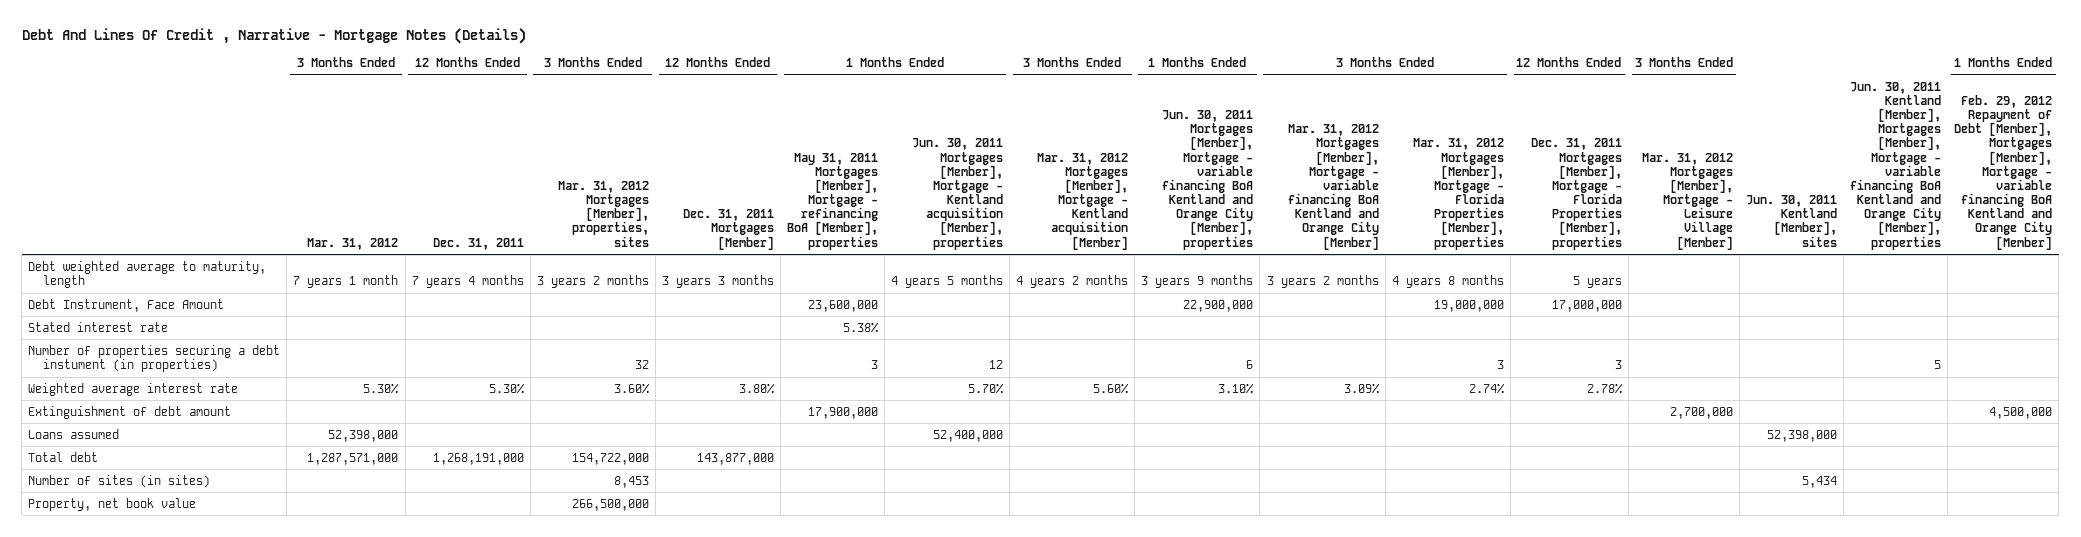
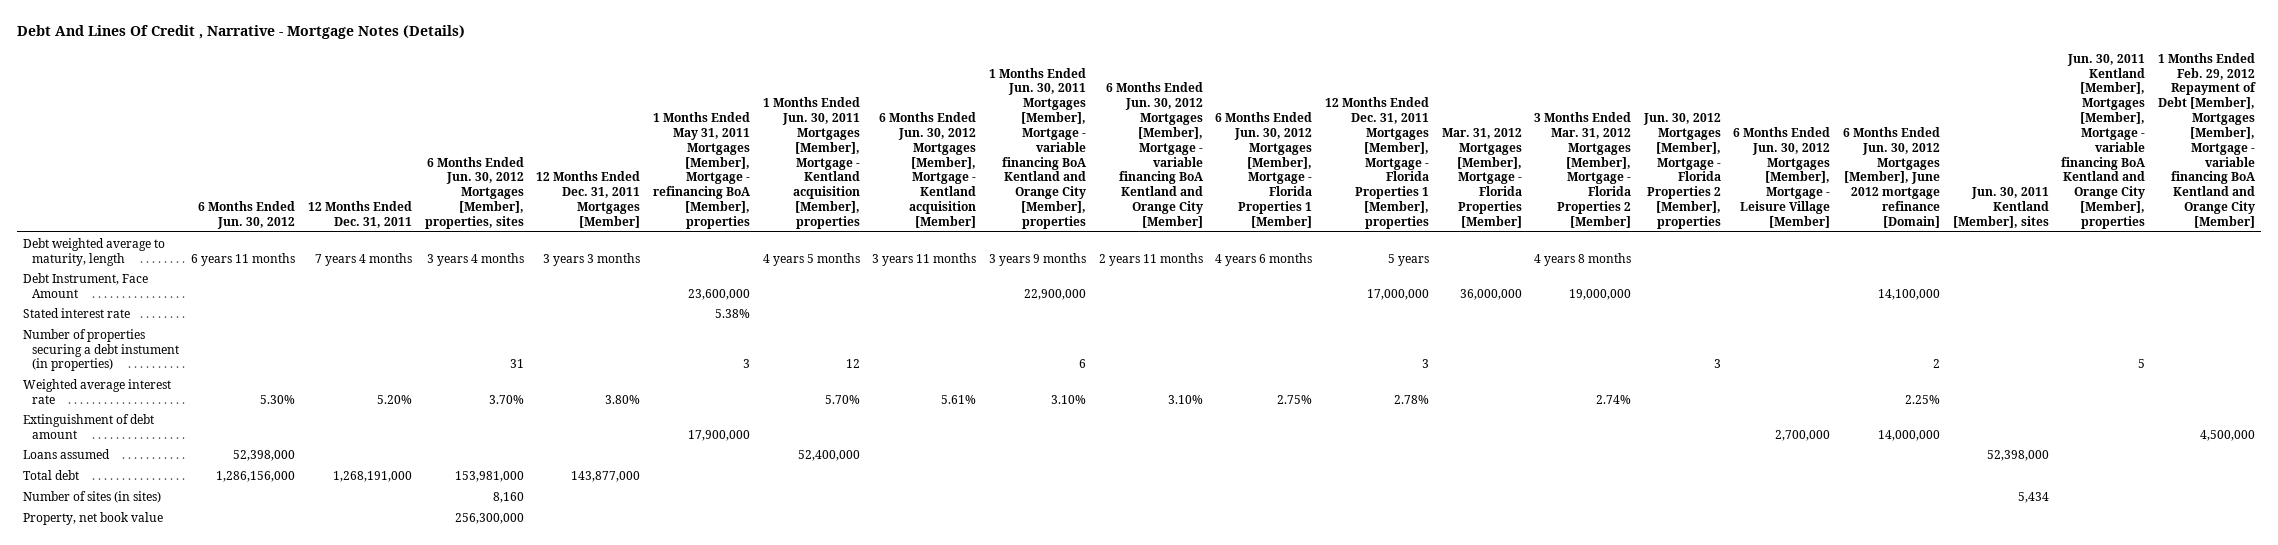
- | 3 Months Ended Mar. 31, 2012 | 12 Months Ended Dec. 31, 2011 | 3 Months Ended Mar. 31, 2012 Mortgages [Member], properties, sites | 12 Months Ended Dec. 31, 2011 Mortgages [Member] | 1 Months Ended May 31, 2011 Mortgages [Member], Mortgage - refinancing BoA [Member], properties | 1 Months Ended Jun. 30, 2011 Mortgages [Member], Mortgage - Kentland acquisition [Member], properties | 3 Months Ended Mar. 31, 2012 Mortgages [Member], Mortgage - Kentland acquisition [Member] | 1 Months Ended Jun. 30, 2011 Mortgages [Member], Mortgage - variable financing BoA Kentland and Orange City [Member], properties | 3 Months Ended Mar. 31, 2012 Mortgages [Member], Mortgage - variable financing BoA Kentland and Orange City [Member] | 3 Months Ended Mar. 31, 2012 Mortgages [Member], Mortgage - Florida Properties [Member], properties | 12 Months Ended Dec. 31, 2011 Mortgages [Member], Mortgage - Florida Properties [Member], properties | 3 Months Ended Mar. 31, 2012 Mortgages [Member], Mortgage - Leisure Village [Member] | Jun. 30, 2011 Kentland [Member], sites | Jun. 30, 2011 Kentland [Member], Mortgages [Member], Mortgage - variable financing BoA Kentland and Orange City [Member], properties | 1 Months Ended Feb. 29, 2012 Repayment of Debt [Member], Mortgages [Member], Mortgage - variable financing BoA Kentland and Orange City [Member]
+ | 6 Months Ended Jun. 30, 2012 | 12 Months Ended Dec. 31, 2011 | 6 Months Ended Jun. 30, 2012 Mortgages [Member], properties, sites | 12 Months Ended Dec. 31, 2011 Mortgages [Member] | 1 Months Ended May 31, 2011 Mortgages [Member], Mortgage - refinancing BoA [Member], properties | 1 Months Ended Jun. 30, 2011 Mortgages [Member], Mortgage - Kentland acquisition [Member], properties | 6 Months Ended Jun. 30, 2012 Mortgages [Member], Mortgage - Kentland acquisition [Member] | 1 Months Ended Jun. 30, 2011 Mortgages [Member], Mortgage - variable financing BoA Kentland and Orange City [Member], properties | 6 Months Ended Jun. 30, 2012 Mortgages [Member], Mortgage - variable financing BoA Kentland and Orange City [Member] | 6 Months Ended Jun. 30, 2012 Mortgages [Member], Mortgage - Florida Properties 1 [Member] | 12 Months Ended Dec. 31, 2011 Mortgages [Member], Mortgage - Florida Properties 1 [Member], properties | Mar. 31, 2012 Mortgages [Member], Mortgage - Florida Properties [Member] | 3 Months Ended Mar. 31, 2012 Mortgages [Member], Mortgage - Florida Properties 2 [Member] | Jun. 30, 2012 Mortgages [Member], Mortgage - Florida Properties 2 [Member], properties | 6 Months Ended Jun. 30, 2012 Mortgages [Member], Mortgage - Leisure Village [Member] | 6 Months Ended Jun. 30, 2012 Mortgages [Member], June 2012 mortgage refinance [Domain] | Jun. 30, 2011 Kentland [Member], sites | Jun. 30, 2011 Kentland [Member], Mortgages [Member], Mortgage - variable financing BoA Kentland and Orange City [Member], properties | 1 Months Ended Feb. 29, 2012 Repayment of Debt [Member], Mortgages [Member], Mortgage - variable financing BoA Kentland and Orange City [Member]
- Weighted average interest rate | 5.30% | 5.30% | 3.60% | 3.80% | | 5.70% | 5.60% | 3.10% | 3.09% | 2.74% | 2.78% | | | |
+ Weighted average interest rate | 5.30% | 5.20% | 3.70% | 3.80% | | 5.70% | 5.61% | 3.10% | 3.10% | 2.75% | 2.78% | | 2.74% | | | 2.25% | | |

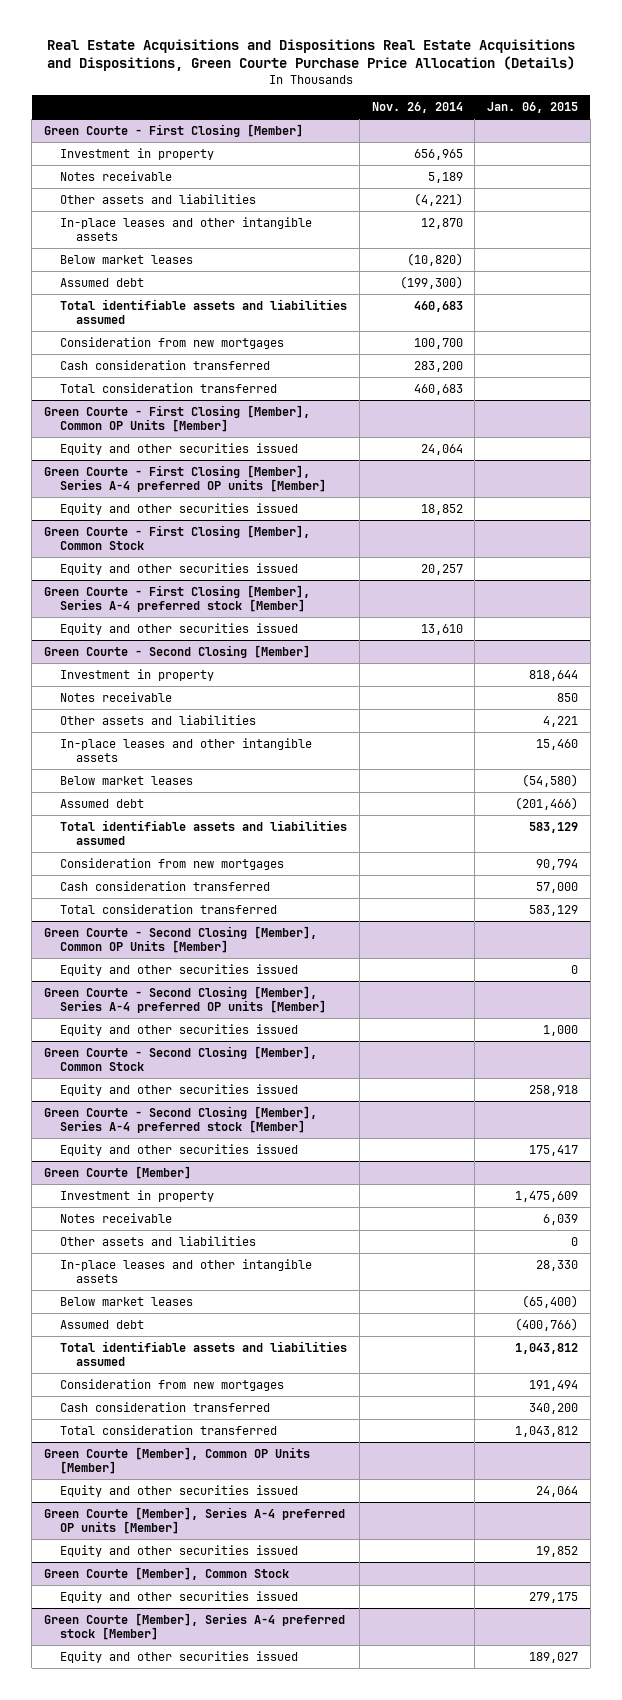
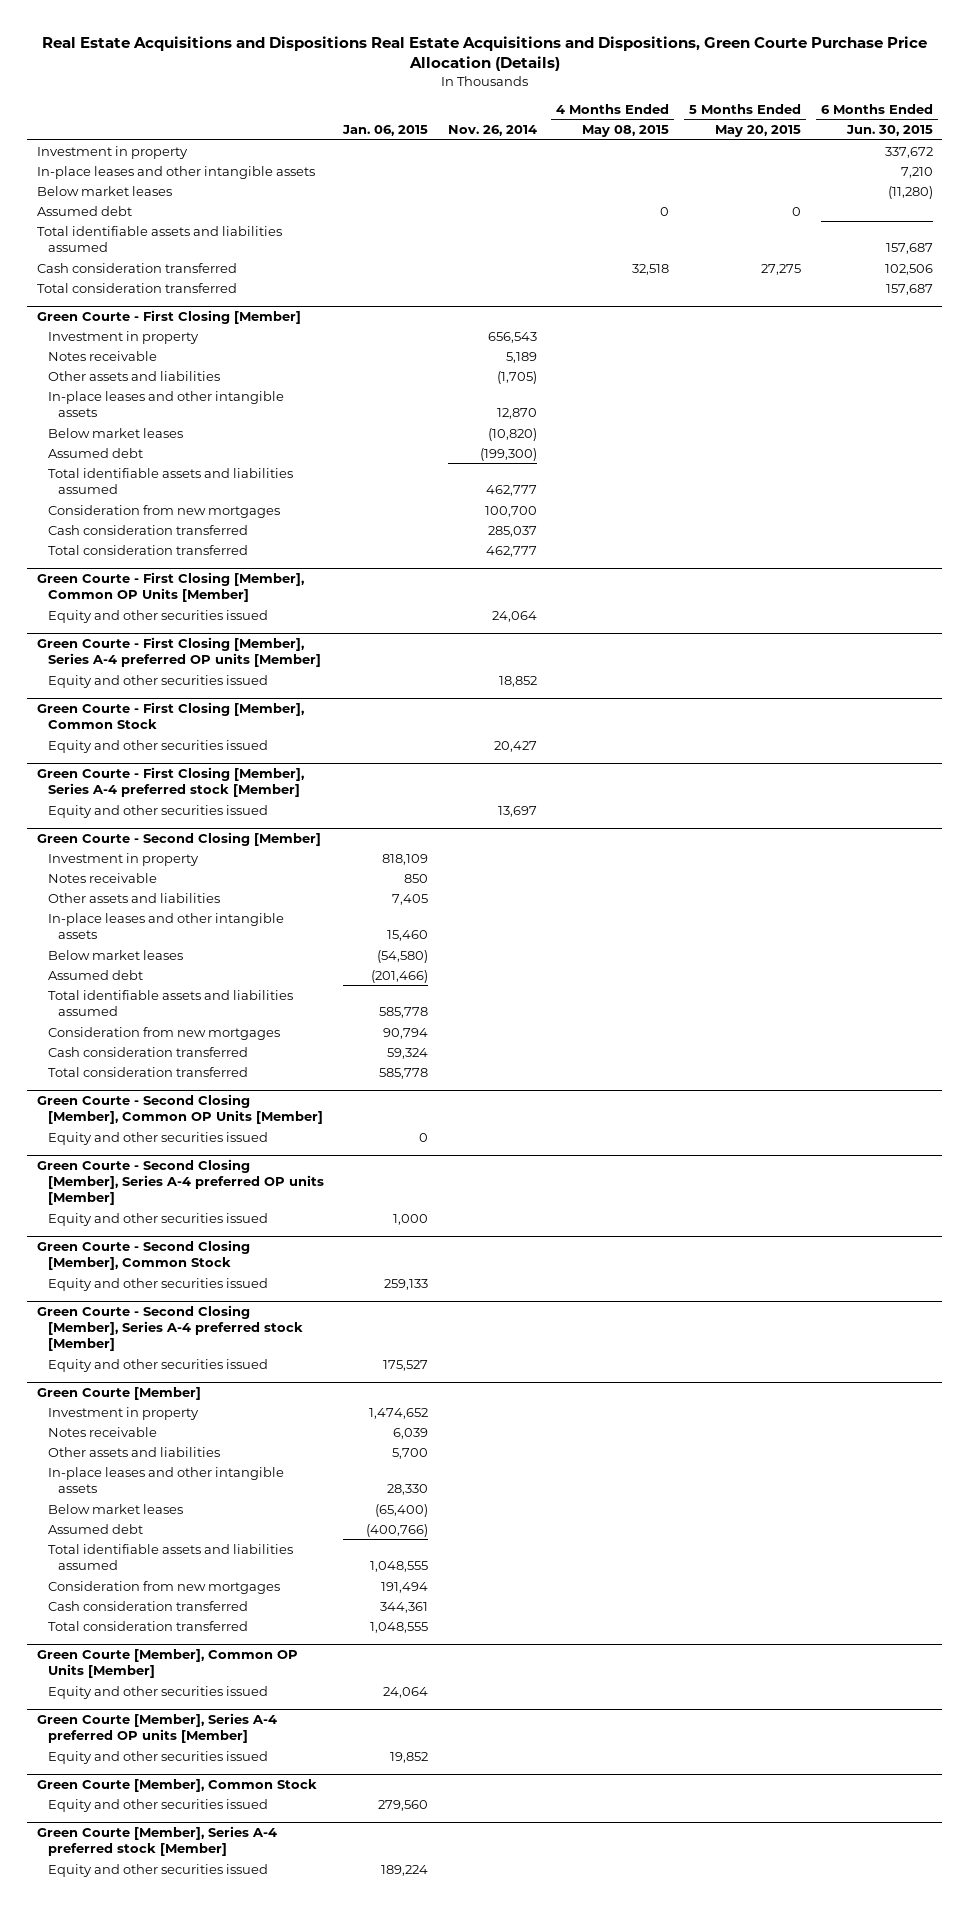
- | Nov. 26, 2014 | Jan. 06, 2015
+ | Jan. 06, 2015 | Nov. 26, 2014 | 4 Months Ended May 08, 2015 | 5 Months Ended May 20, 2015 | 6 Months Ended Jun. 30, 2015
+ Investment in property | | | | | 337,672
+ In-place leases and other intangible assets | | | | | 7,210
+ Below market leases | | | | | (11,280)
+ Assumed debt | | | 0 | 0 |
+ Total identifiable assets and liabilities assumed | | | | | 157,687
+ Cash consideration transferred | | | 32,518 | 27,275 | 102,506
+ Total consideration transferred | | | | | 157,687
@ Green Courte - First Closing [Member]
- Investment in property | 656,965 |
+ Investment in property | | 656,543 | | |
- Other assets and liabilities | (4,221) |
+ Other assets and liabilities | | (1,705) | | |
- Total identifiable assets and liabilities assumed | 460,683 |
+ Total identifiable assets and liabilities assumed | | 462,777 | | |
- Cash consideration transferred | 283,200 |
- Total consideration transferred | 460,683 |
+ Cash consideration transferred | | 285,037 | | |
+ Total consideration transferred | | 462,777 | | |
@ Green Courte - First Closing [Member], Common Stock
- Equity and other securities issued | 20,257 |
+ Equity and other securities issued | | 20,427 | | |
@ Green Courte - First Closing [Member], Series A-4 preferred stock [Member]
- Equity and other securities issued | 13,610 |
+ Equity and other securities issued | | 13,697 | | |
@ Green Courte - Second Closing [Member]
- Investment in property | | 818,644
+ Investment in property | 818,109 | | | |
- Other assets and liabilities | | 4,221
+ Other assets and liabilities | 7,405 | | | |
- Total identifiable assets and liabilities assumed | | 583,129
+ Total identifiable assets and liabilities assumed | 585,778 | | | |
- Cash consideration transferred | | 57,000
- Total consideration transferred | | 583,129
+ Cash consideration transferred | 59,324 | | | |
+ Total consideration transferred | 585,778 | | | |
@ Green Courte - Second Closing [Member], Common Stock
- Equity and other securities issued | | 258,918
+ Equity and other securities issued | 259,133 | | | |
@ Green Courte - Second Closing [Member], Series A-4 preferred stock [Member]
- Equity and other securities issued | | 175,417
+ Equity and other securities issued | 175,527 | | | |
@ Green Courte [Member]
- Investment in property | | 1,475,609
+ Investment in property | 1,474,652 | | | |
- Other assets and liabilities | | 0
+ Other assets and liabilities | 5,700 | | | |
- Total identifiable assets and liabilities assumed | | 1,043,812
+ Total identifiable assets and liabilities assumed | 1,048,555 | | | |
- Cash consideration transferred | | 340,200
- Total consideration transferred | | 1,043,812
+ Cash consideration transferred | 344,361 | | | |
+ Total consideration transferred | 1,048,555 | | | |
@ Green Courte [Member], Common Stock
- Equity and other securities issued | | 279,175
+ Equity and other securities issued | 279,560 | | | |
@ Green Courte [Member], Series A-4 preferred stock [Member]
- Equity and other securities issued | | 189,027
+ Equity and other securities issued | 189,224 | | | |

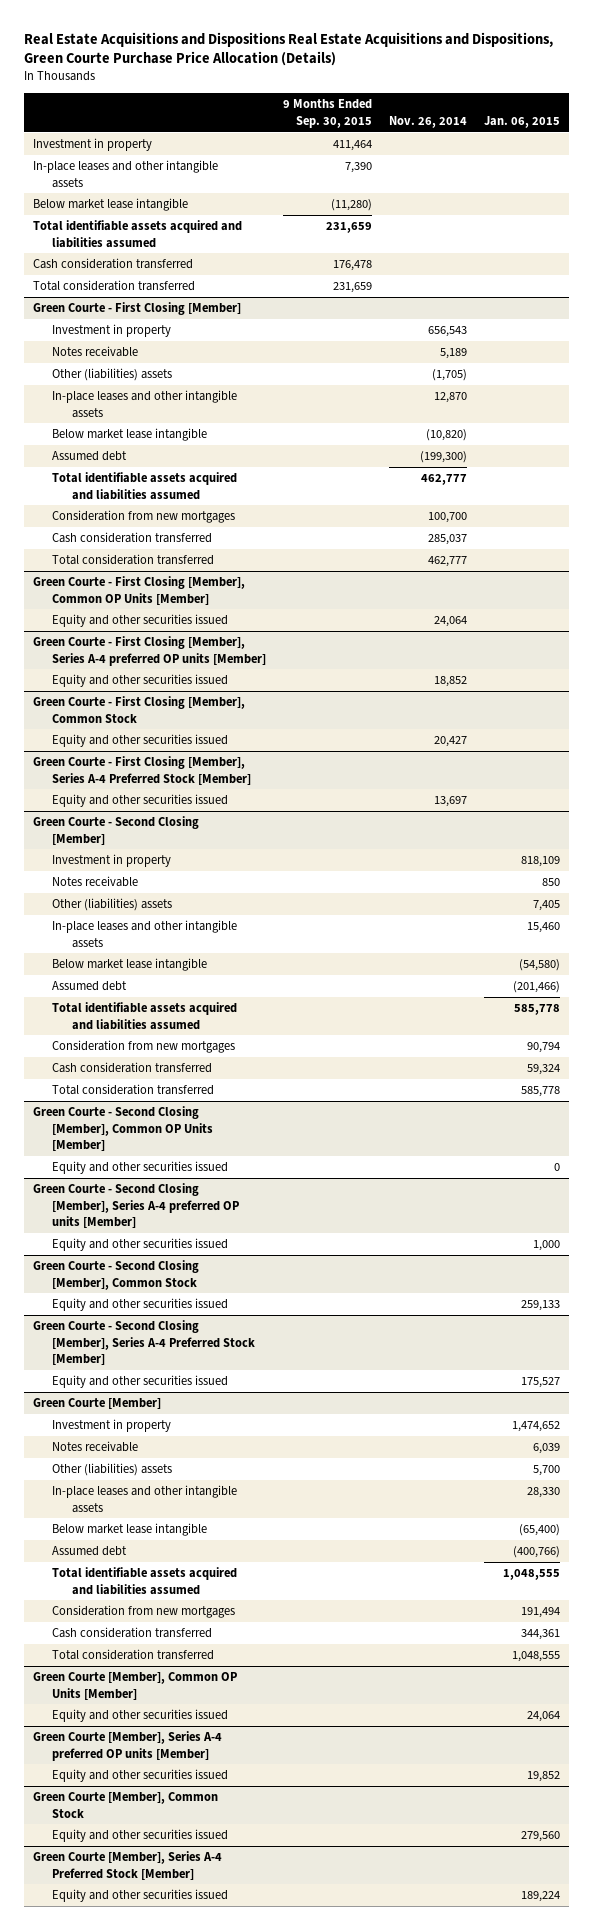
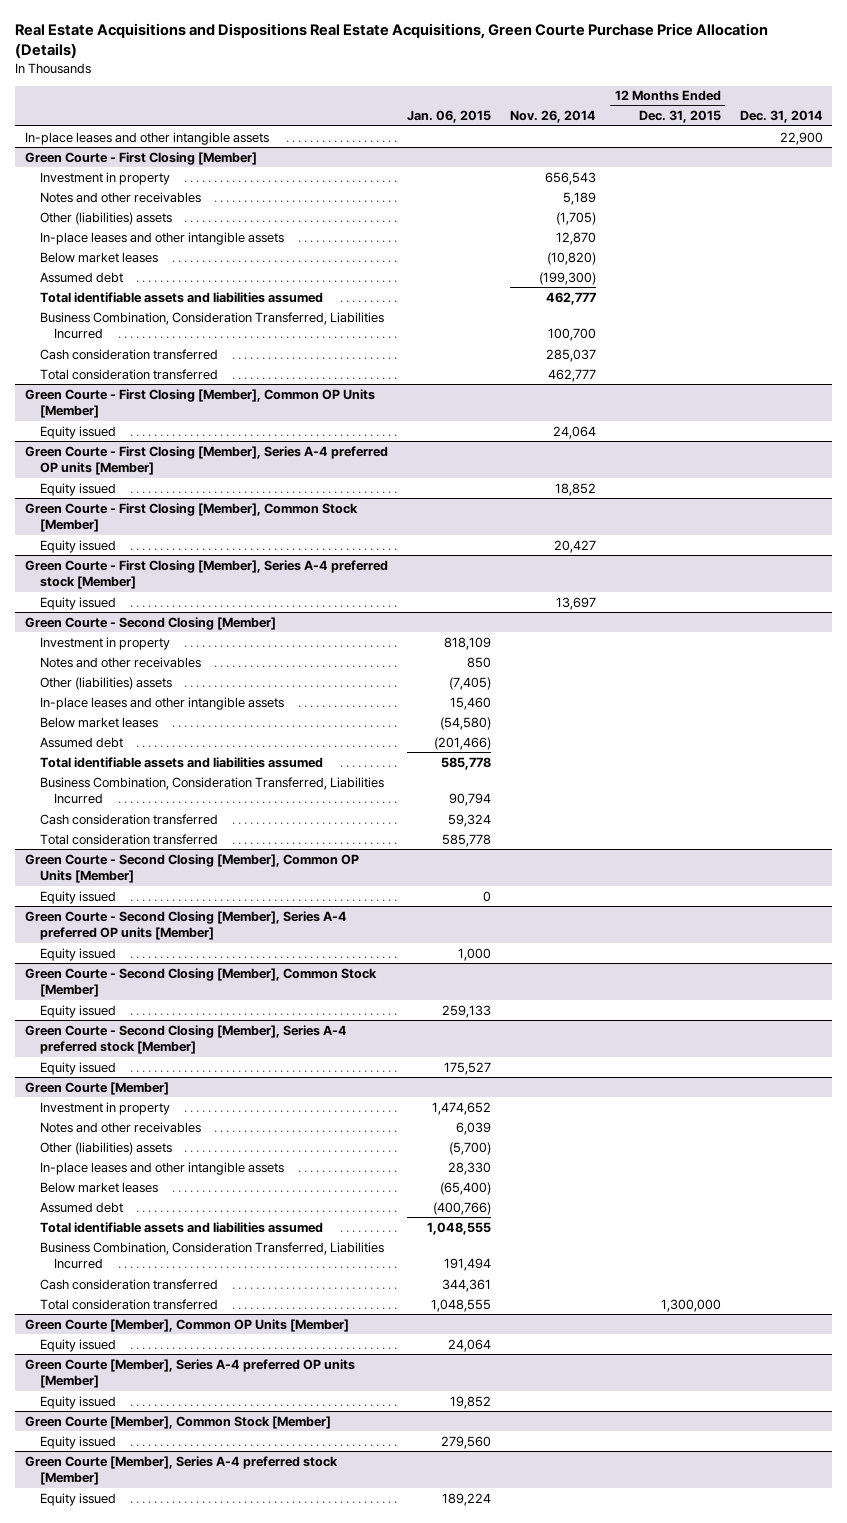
- Real Estate Acquisitions and Dispositions Real Estate Acquisitions and Dispositions, Green Courte Purchase Price Allocation (Details)
+ Real Estate Acquisitions and Dispositions Real Estate Acquisitions, Green Courte Purchase Price Allocation (Details)
- | 9 Months Ended Sep. 30, 2015 | Nov. 26, 2014 | Jan. 06, 2015
+ | Jan. 06, 2015 | Nov. 26, 2014 | 12 Months Ended Dec. 31, 2015 | Dec. 31, 2014
- Investment in property | 411,464 | |
- Below market lease intangible | (11,280) | |
- Total identifiable assets acquired and liabilities assumed | 231,659 | |
- Cash consideration transferred | 176,478 | |
- Total consideration transferred | 231,659 | |
@ Green Courte - First Closing [Member]
- Notes receivable | | 5,189 |
+ Notes and other receivables | | 5,189 | |
- Below market lease intangible | | (10,820) |
+ Below market leases | | (10,820) | |
- Total identifiable assets acquired and liabilities assumed | | 462,777 |
- Consideration from new mortgages | | 100,700 |
+ Total identifiable assets and liabilities assumed | | 462,777 | |
+ Business Combination, Consideration Transferred, Liabilities Incurred | | 100,700 | |
@ Green Courte - First Closing [Member], Common OP Units [Member]
- Equity and other securities issued | | 24,064 |
+ Equity issued | | 24,064 | |
@ Green Courte - First Closing [Member], Series A-4 preferred OP units [Member]
- Equity and other securities issued | | 18,852 |
- Green Courte - First Closing [Member], Common Stock
- Equity and other securities issued | | 20,427 |
- Green Courte - First Closing [Member], Series A-4 Preferred Stock [Member]
- Equity and other securities issued | | 13,697 |
@ Green Courte - First Closing [Member], Series A-4 preferred OP units [Member]
+ Equity issued | | 18,852 | |
+ Green Courte - First Closing [Member], Common Stock [Member]
+ Equity issued | | 20,427 | |
+ Green Courte - First Closing [Member], Series A-4 preferred stock [Member]
+ Equity issued | | 13,697 | |
@ Green Courte - Second Closing [Member]
- Notes receivable | | | 850
- Other (liabilities) assets | | | 7,405
+ Notes and other receivables | 850 | | |
+ Other (liabilities) assets | (7,405) | | |
- Below market lease intangible | | | (54,580)
+ Below market leases | (54,580) | | |
- Total identifiable assets acquired and liabilities assumed | | | 585,778
- Consideration from new mortgages | | | 90,794
+ Total identifiable assets and liabilities assumed | 585,778 | | |
+ Business Combination, Consideration Transferred, Liabilities Incurred | 90,794 | | |
@ Green Courte - Second Closing [Member], Common OP Units [Member]
- Equity and other securities issued | | | 0
+ Equity issued | 0 | | |
@ Green Courte - Second Closing [Member], Series A-4 preferred OP units [Member]
- Equity and other securities issued | | | 1,000
- Green Courte - Second Closing [Member], Common Stock
- Equity and other securities issued | | | 259,133
- Green Courte - Second Closing [Member], Series A-4 Preferred Stock [Member]
- Equity and other securities issued | | | 175,527
@ Green Courte - Second Closing [Member], Series A-4 preferred OP units [Member]
+ Equity issued | 1,000 | | |
+ Green Courte - Second Closing [Member], Common Stock [Member]
+ Equity issued | 259,133 | | |
+ Green Courte - Second Closing [Member], Series A-4 preferred stock [Member]
+ Equity issued | 175,527 | | |
@ Green Courte [Member]
- Notes receivable | | | 6,039
- Other (liabilities) assets | | | 5,700
+ Notes and other receivables | 6,039 | | |
+ Other (liabilities) assets | (5,700) | | |
- Below market lease intangible | | | (65,400)
+ Below market leases | (65,400) | | |
- Total identifiable assets acquired and liabilities assumed | | | 1,048,555
- Consideration from new mortgages | | | 191,494
+ Total identifiable assets and liabilities assumed | 1,048,555 | | |
+ Business Combination, Consideration Transferred, Liabilities Incurred | 191,494 | | |
@ Green Courte [Member], Common OP Units [Member]
- Equity and other securities issued | | | 24,064
+ Equity issued | 24,064 | | |
@ Green Courte [Member], Series A-4 preferred OP units [Member]
- Equity and other securities issued | | | 19,852
- Green Courte [Member], Common Stock
- Equity and other securities issued | | | 279,560
- Green Courte [Member], Series A-4 Preferred Stock [Member]
- Equity and other securities issued | | | 189,224
@ Green Courte [Member], Series A-4 preferred OP units [Member]
+ Equity issued | 19,852 | | |
+ Green Courte [Member], Common Stock [Member]
+ Equity issued | 279,560 | | |
+ Green Courte [Member], Series A-4 preferred stock [Member]
+ Equity issued | 189,224 | | |

